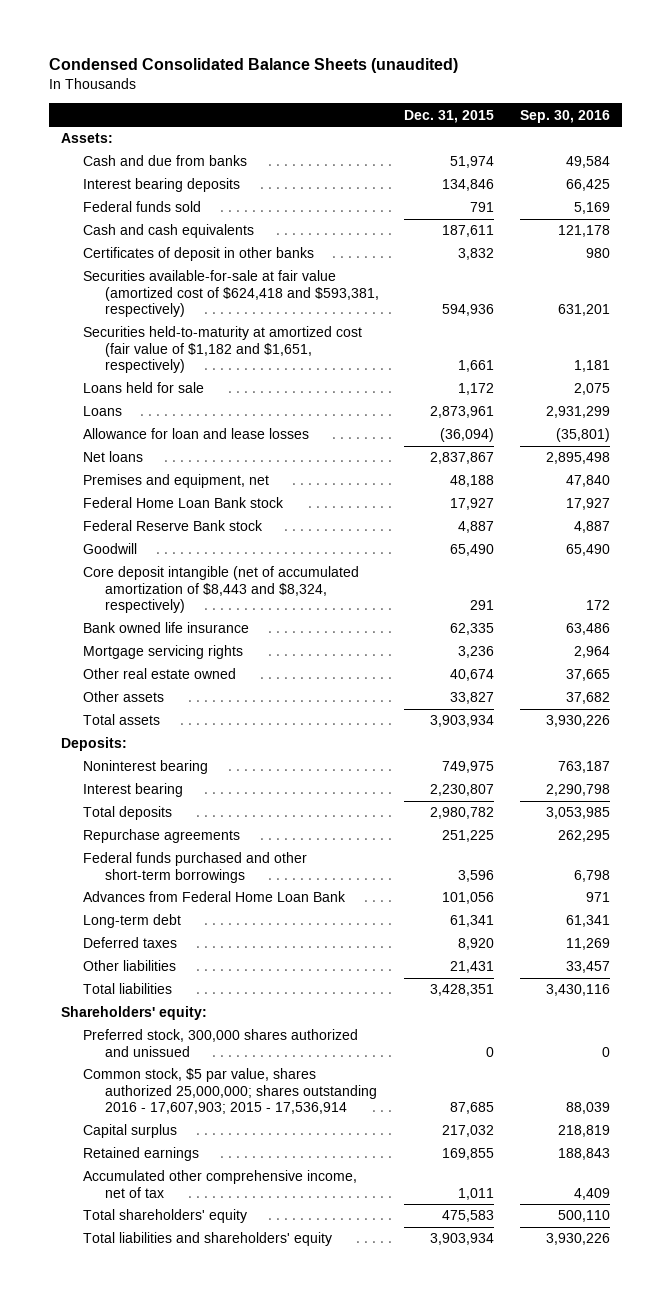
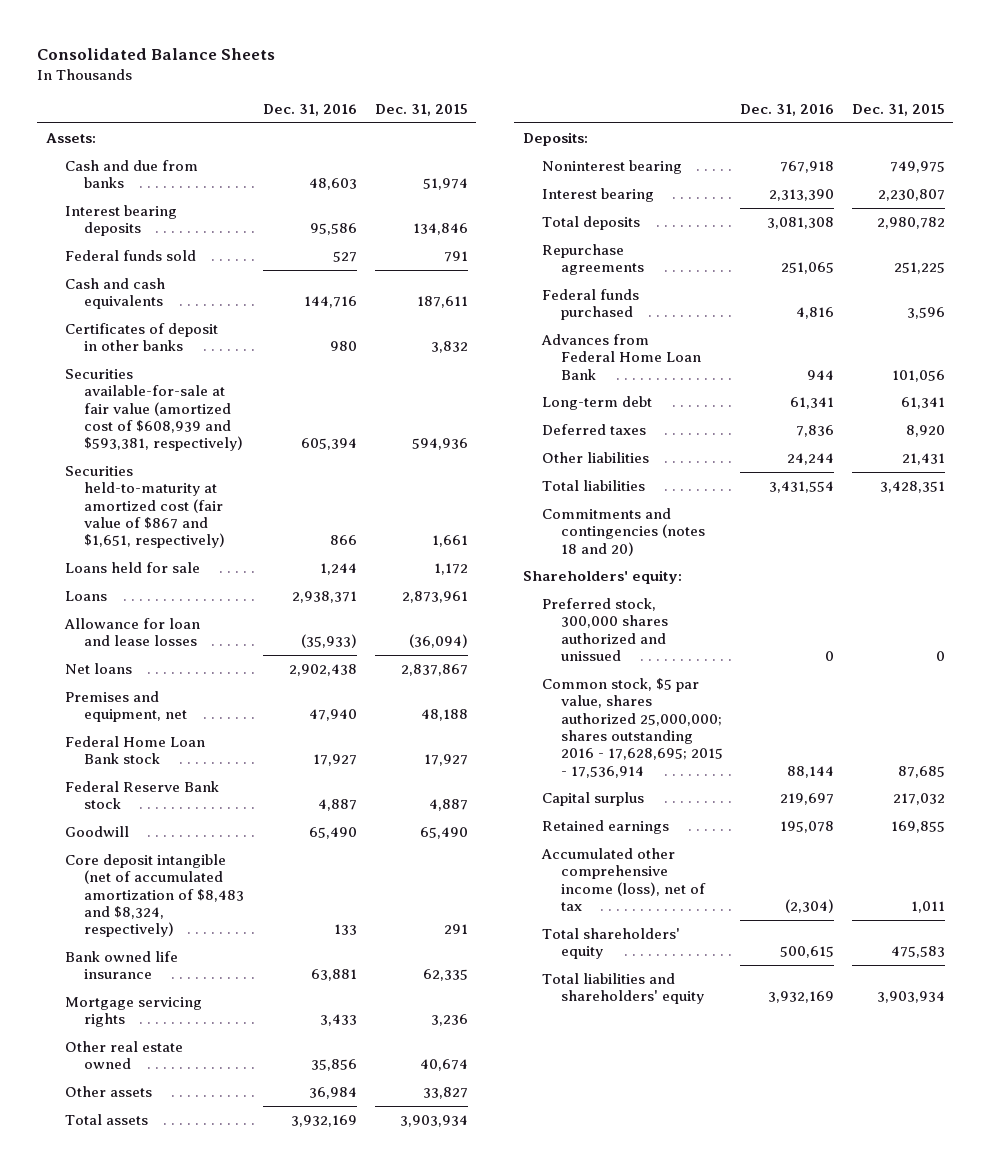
- Condensed Consolidated Balance Sheets (unaudited)
+ Consolidated Balance Sheets
- | Dec. 31, 2015 | Sep. 30, 2016
+ | Dec. 31, 2016 | Dec. 31, 2015
- Securities available-for-sale at fair value (amortized cost of $624,418 and $593,381, respectively) | 594,936 | 631,201
- Securities held-to-maturity at amortized cost (fair value of $1,182 and $1,651, respectively) | 1,661 | 1,181
+ Securities available-for-sale at fair value (amortized cost of $608,939 and $593,381, respectively) | 605,394 | 594,936
+ Securities held-to-maturity at amortized cost (fair value of $867 and $1,651, respectively) | 866 | 1,661
- Core deposit intangible (net of accumulated amortization of $8,443 and $8,324, respectively) | 291 | 172
+ Core deposit intangible (net of accumulated amortization of $8,483 and $8,324, respectively) | 133 | 291
- Federal funds purchased and other short-term borrowings | 3,596 | 6,798
+ Federal funds purchased | 4,816 | 3,596
+ Commitments and contingencies (notes 18 and 20)
- Common stock, $5 par value, shares authorized 25,000,000; shares outstanding 2016 - 17,607,903; 2015 - 17,536,914 | 87,685 | 88,039
+ Common stock, $5 par value, shares authorized 25,000,000; shares outstanding 2016 - 17,628,695; 2015 - 17,536,914 | 88,144 | 87,685
- Accumulated other comprehensive income, net of tax | 1,011 | 4,409
+ Accumulated other comprehensive income (loss), net of tax | (2,304) | 1,011

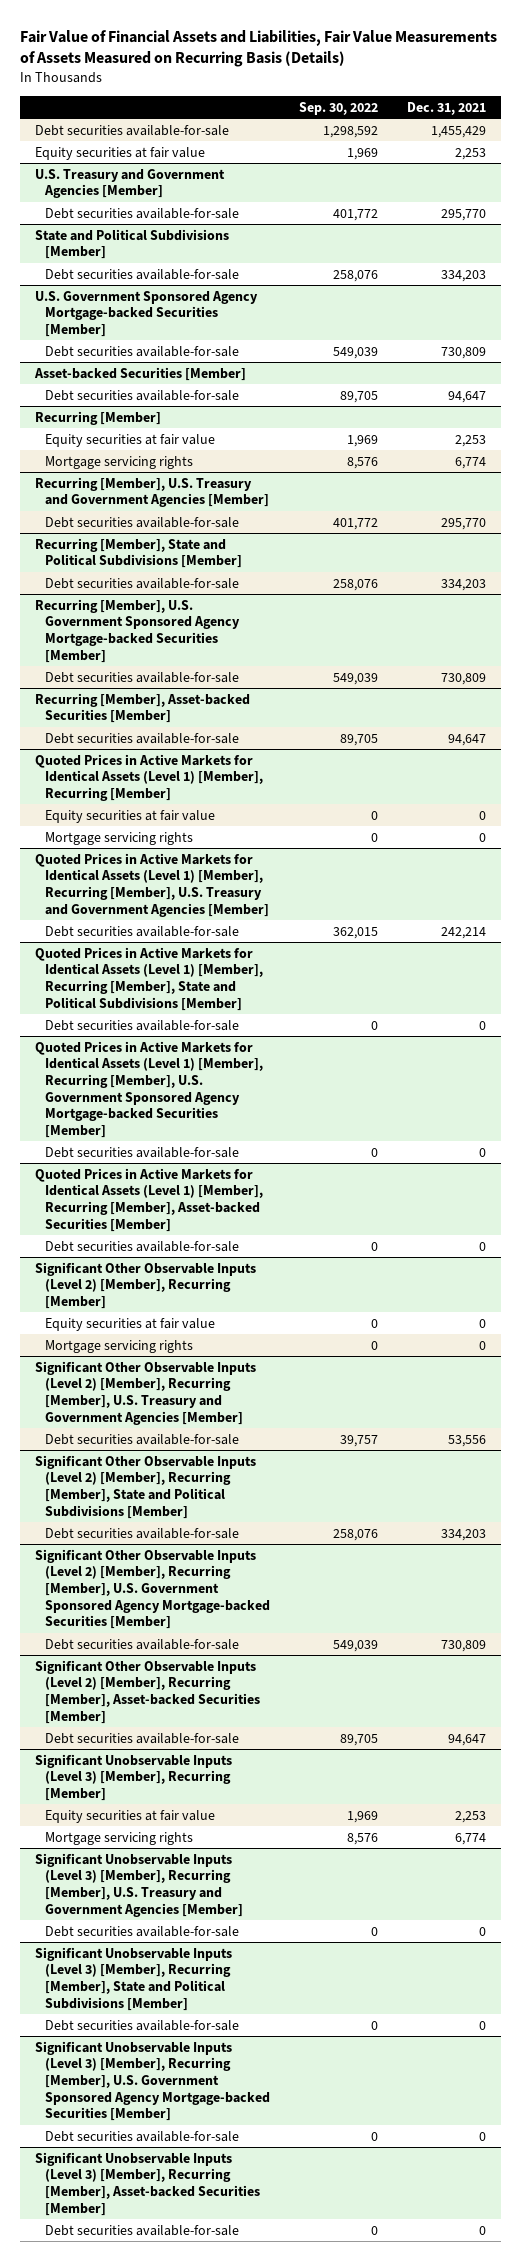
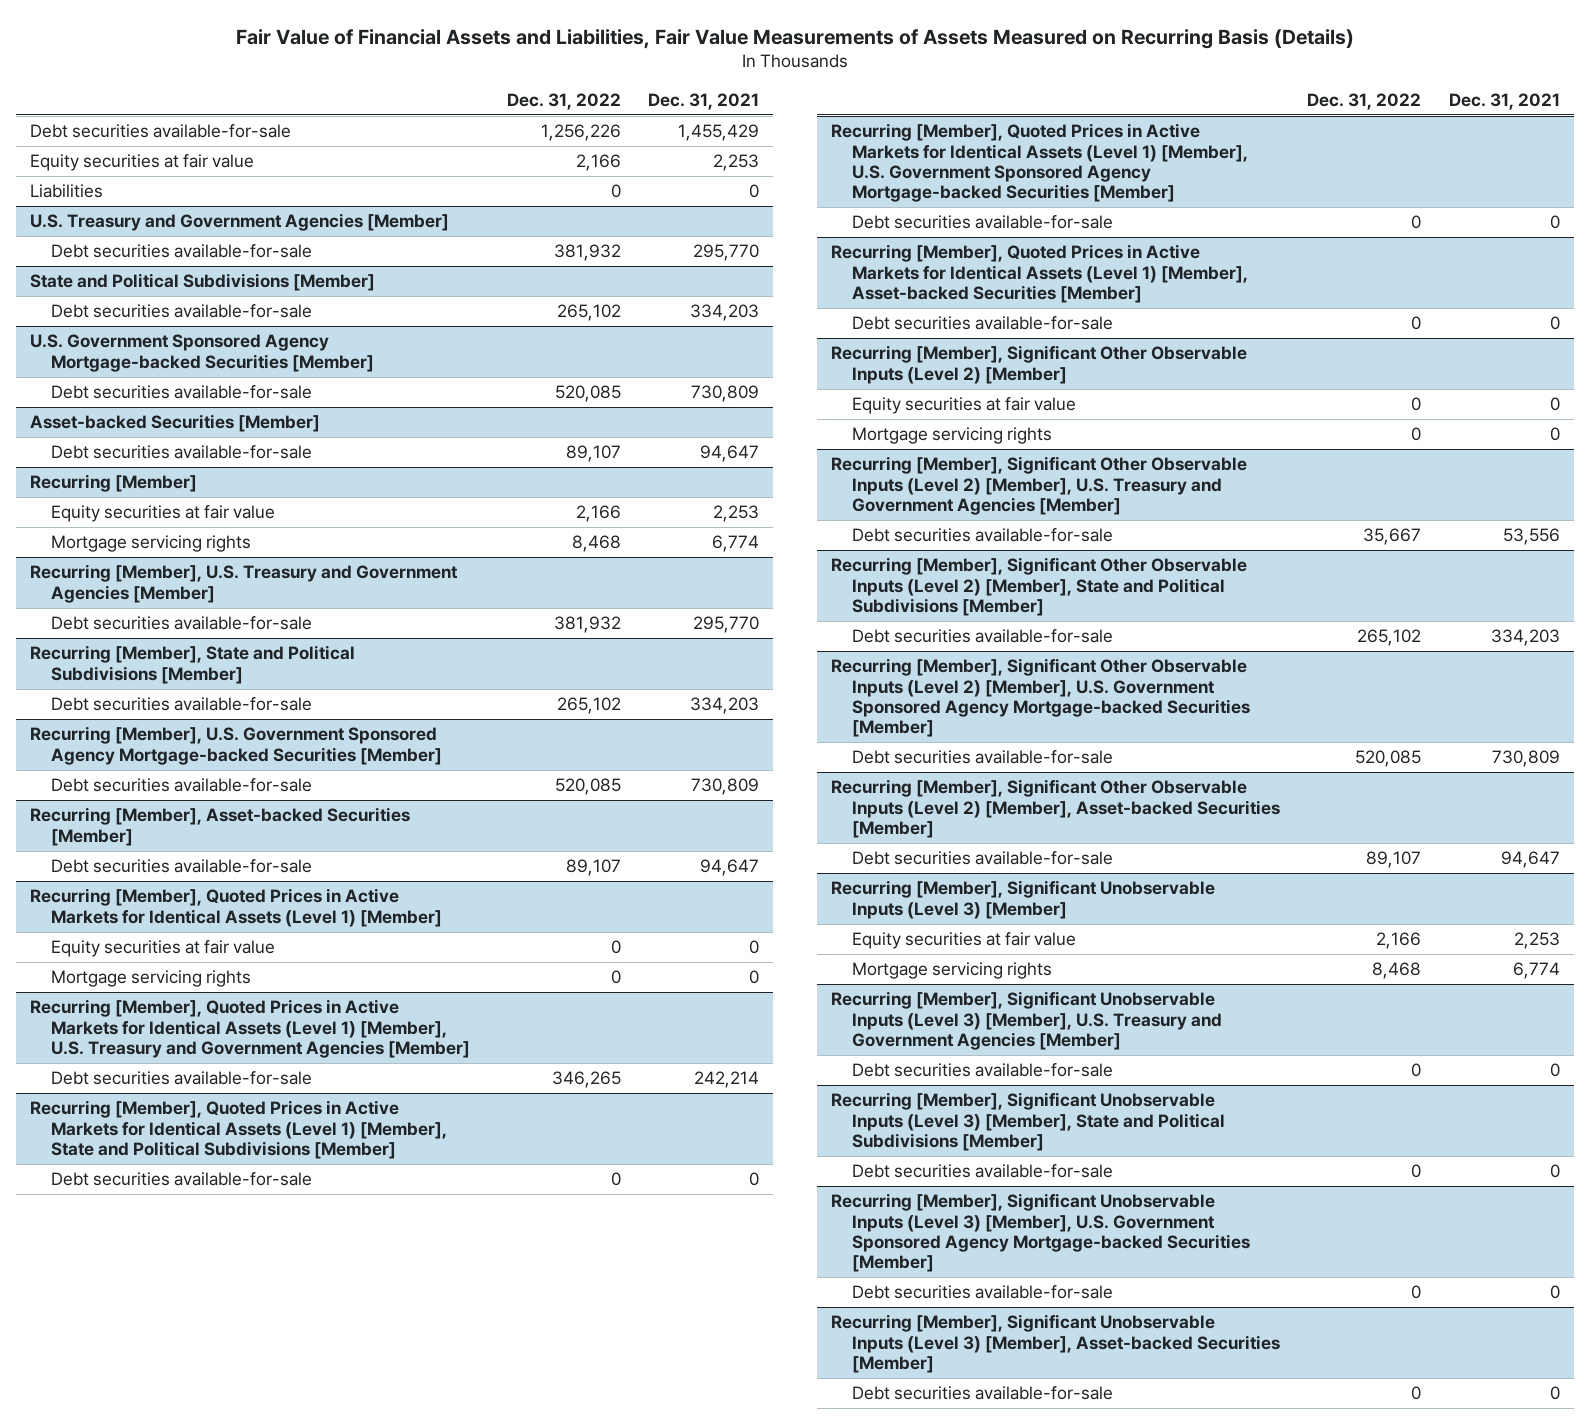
- | Sep. 30, 2022 | Dec. 31, 2021
+ | Dec. 31, 2022 | Dec. 31, 2021
+ Liabilities | 0 | 0
- Quoted Prices in Active Markets for Identical Assets (Level 1) [Member], Recurring [Member]
+ Recurring [Member], Quoted Prices in Active Markets for Identical Assets (Level 1) [Member]
- Quoted Prices in Active Markets for Identical Assets (Level 1) [Member], Recurring [Member], U.S. Treasury and Government Agencies [Member]
+ Recurring [Member], Quoted Prices in Active Markets for Identical Assets (Level 1) [Member], U.S. Treasury and Government Agencies [Member]
- Quoted Prices in Active Markets for Identical Assets (Level 1) [Member], Recurring [Member], State and Political Subdivisions [Member]
+ Recurring [Member], Quoted Prices in Active Markets for Identical Assets (Level 1) [Member], State and Political Subdivisions [Member]
- Quoted Prices in Active Markets for Identical Assets (Level 1) [Member], Recurring [Member], U.S. Government Sponsored Agency Mortgage-backed Securities [Member]
+ Recurring [Member], Quoted Prices in Active Markets for Identical Assets (Level 1) [Member], U.S. Government Sponsored Agency Mortgage-backed Securities [Member]
- Quoted Prices in Active Markets for Identical Assets (Level 1) [Member], Recurring [Member], Asset-backed Securities [Member]
+ Recurring [Member], Quoted Prices in Active Markets for Identical Assets (Level 1) [Member], Asset-backed Securities [Member]
- Significant Other Observable Inputs (Level 2) [Member], Recurring [Member]
+ Recurring [Member], Significant Other Observable Inputs (Level 2) [Member]
- Significant Other Observable Inputs (Level 2) [Member], Recurring [Member], U.S. Treasury and Government Agencies [Member]
+ Recurring [Member], Significant Other Observable Inputs (Level 2) [Member], U.S. Treasury and Government Agencies [Member]
- Significant Other Observable Inputs (Level 2) [Member], Recurring [Member], State and Political Subdivisions [Member]
+ Recurring [Member], Significant Other Observable Inputs (Level 2) [Member], State and Political Subdivisions [Member]
- Significant Other Observable Inputs (Level 2) [Member], Recurring [Member], U.S. Government Sponsored Agency Mortgage-backed Securities [Member]
+ Recurring [Member], Significant Other Observable Inputs (Level 2) [Member], U.S. Government Sponsored Agency Mortgage-backed Securities [Member]
- Significant Other Observable Inputs (Level 2) [Member], Recurring [Member], Asset-backed Securities [Member]
+ Recurring [Member], Significant Other Observable Inputs (Level 2) [Member], Asset-backed Securities [Member]
- Significant Unobservable Inputs (Level 3) [Member], Recurring [Member]
+ Recurring [Member], Significant Unobservable Inputs (Level 3) [Member]
- Significant Unobservable Inputs (Level 3) [Member], Recurring [Member], U.S. Treasury and Government Agencies [Member]
+ Recurring [Member], Significant Unobservable Inputs (Level 3) [Member], U.S. Treasury and Government Agencies [Member]
- Significant Unobservable Inputs (Level 3) [Member], Recurring [Member], State and Political Subdivisions [Member]
+ Recurring [Member], Significant Unobservable Inputs (Level 3) [Member], State and Political Subdivisions [Member]
- Significant Unobservable Inputs (Level 3) [Member], Recurring [Member], U.S. Government Sponsored Agency Mortgage-backed Securities [Member]
+ Recurring [Member], Significant Unobservable Inputs (Level 3) [Member], U.S. Government Sponsored Agency Mortgage-backed Securities [Member]
- Significant Unobservable Inputs (Level 3) [Member], Recurring [Member], Asset-backed Securities [Member]
+ Recurring [Member], Significant Unobservable Inputs (Level 3) [Member], Asset-backed Securities [Member]

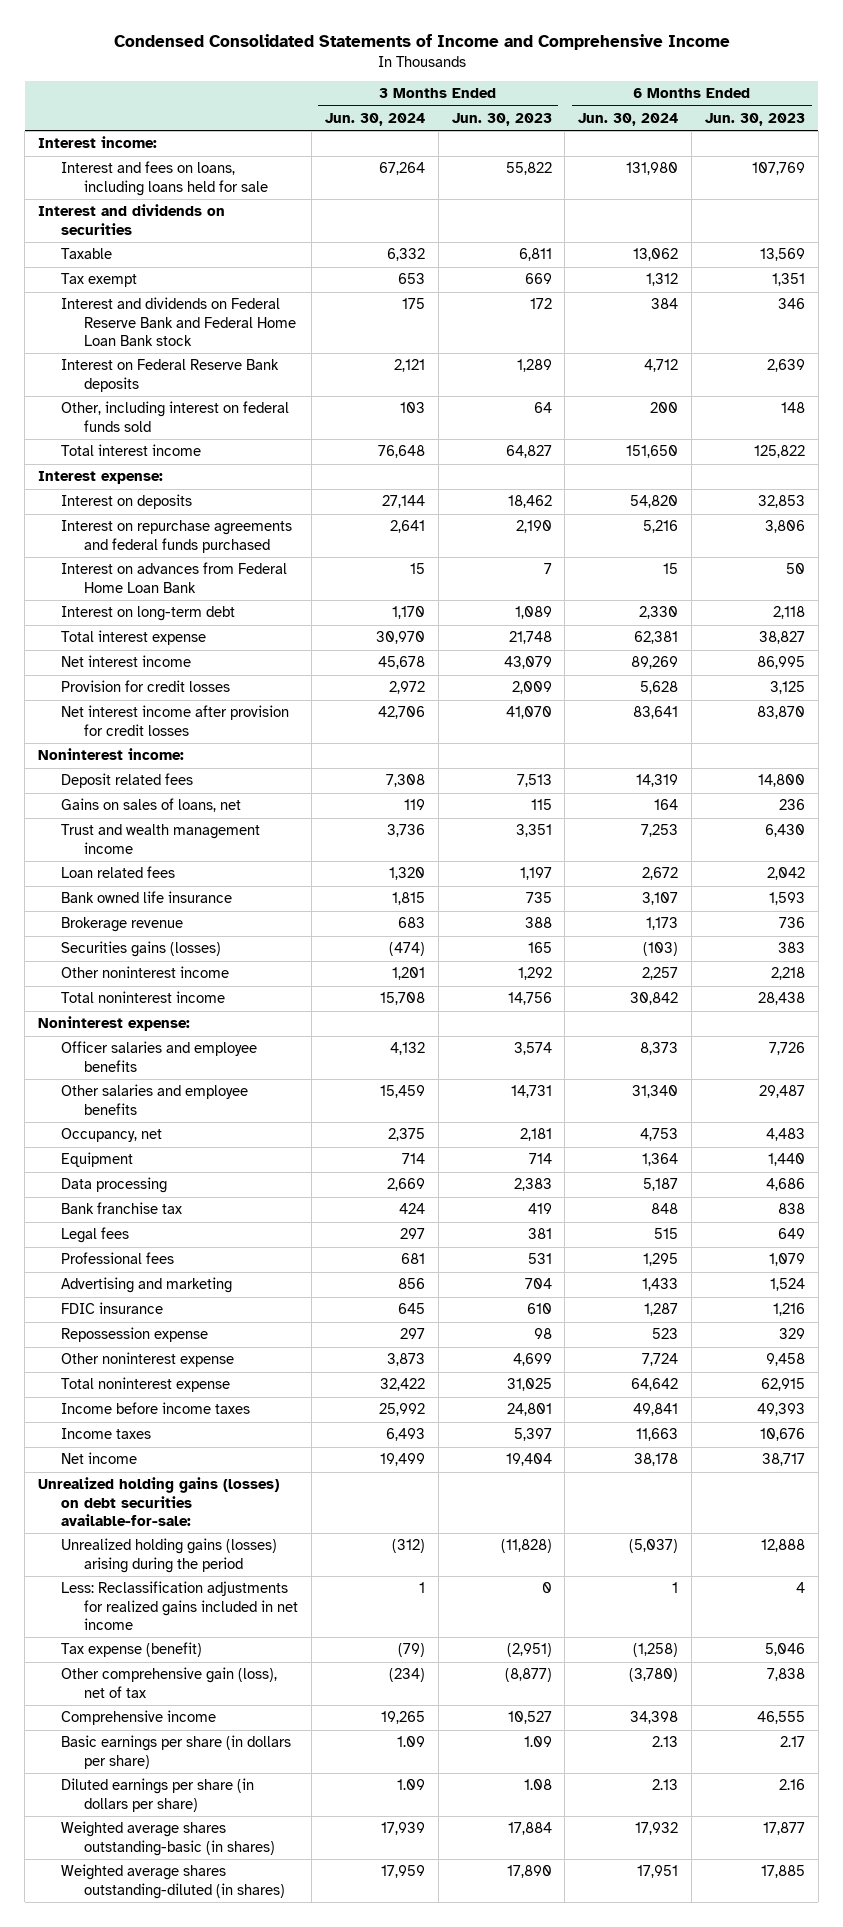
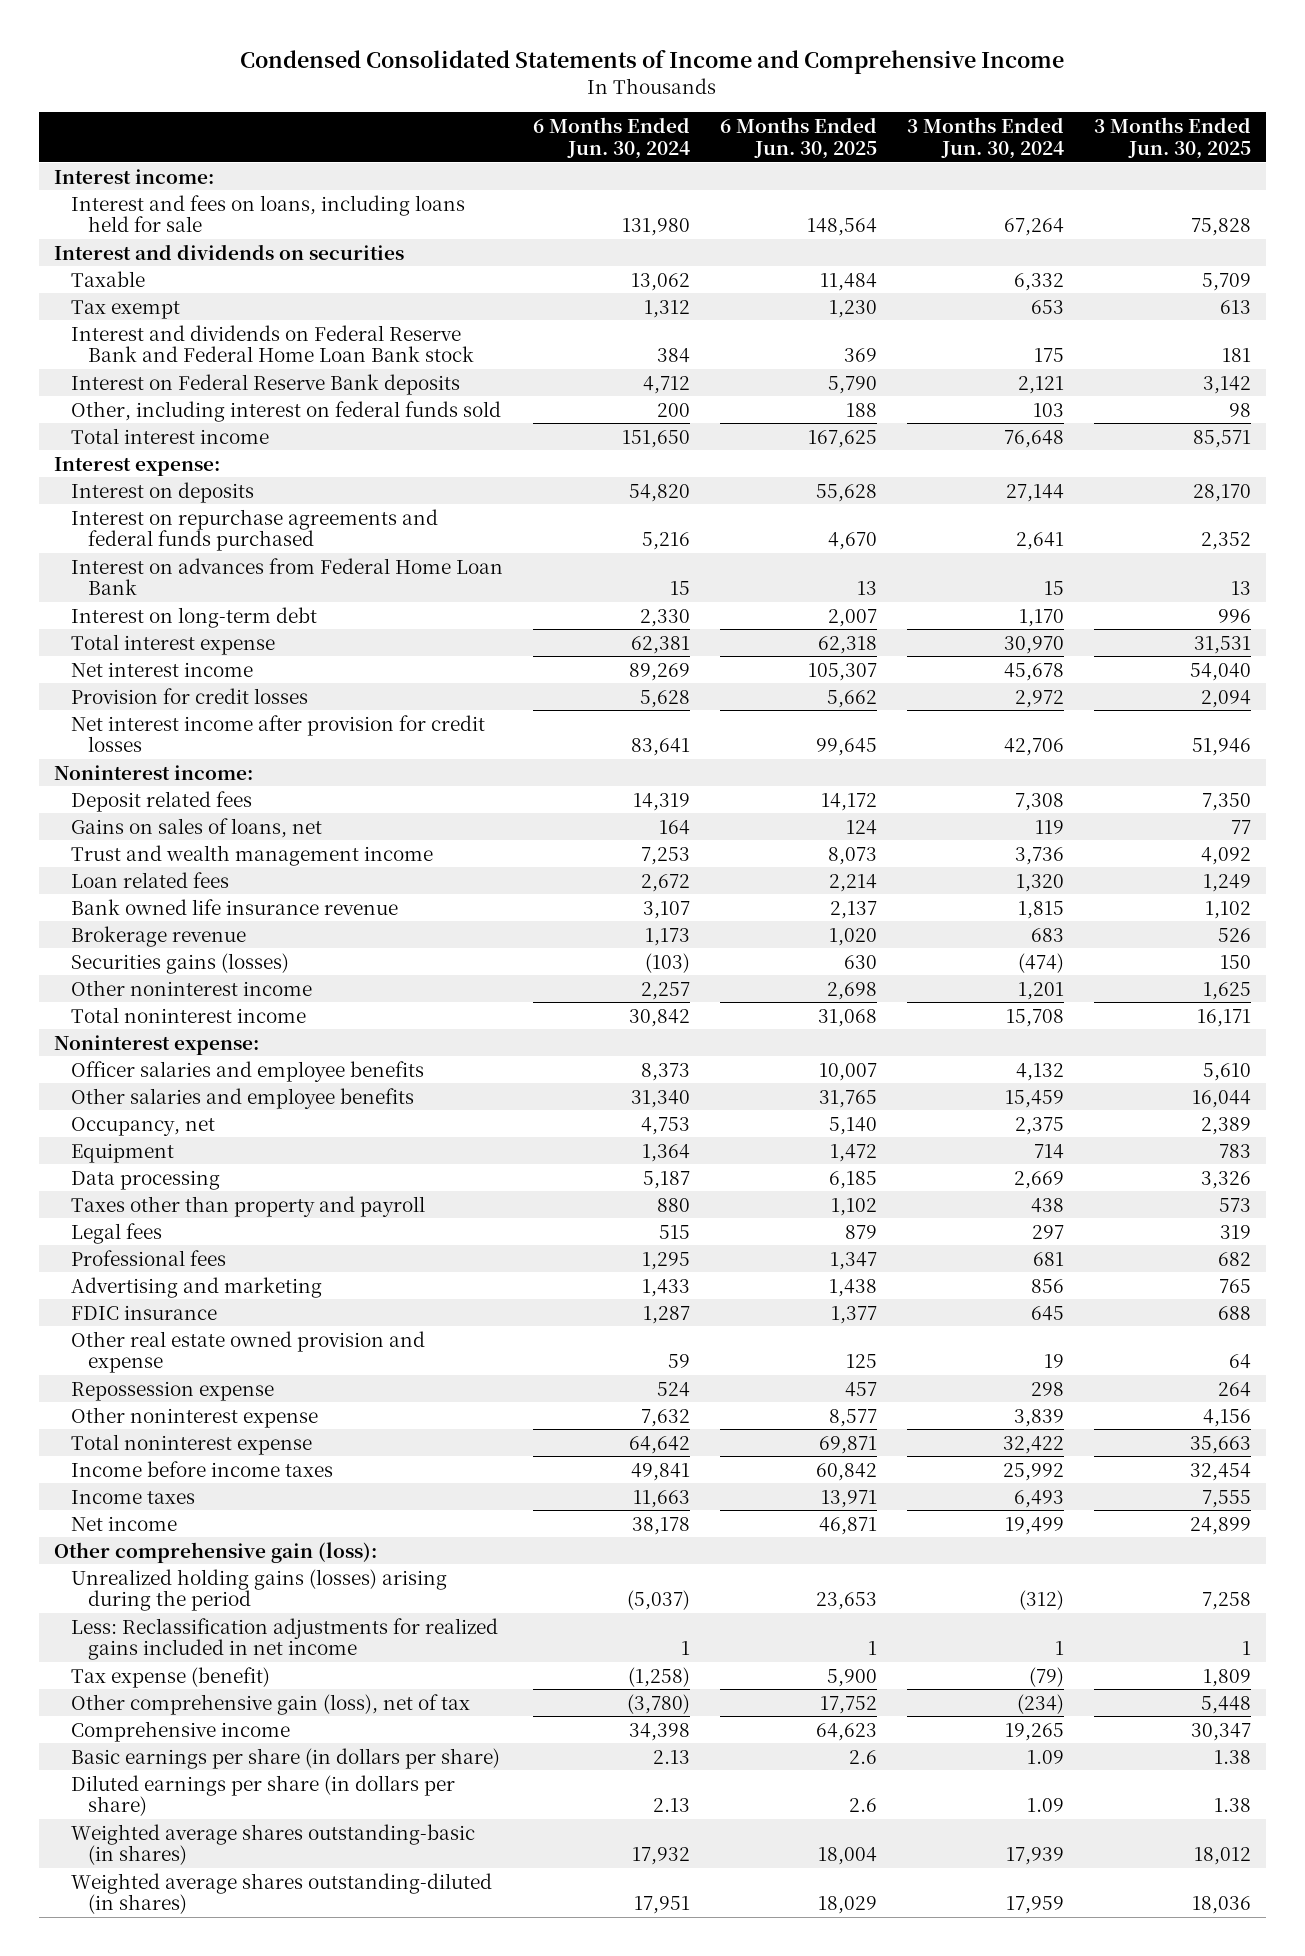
- | 3 Months Ended Jun. 30, 2024 | 3 Months Ended Jun. 30, 2023 | 6 Months Ended Jun. 30, 2024 | 6 Months Ended Jun. 30, 2023
+ | 6 Months Ended Jun. 30, 2024 | 6 Months Ended Jun. 30, 2025 | 3 Months Ended Jun. 30, 2024 | 3 Months Ended Jun. 30, 2025
- Bank owned life insurance | 1,815 | 735 | 3,107 | 1,593
+ Bank owned life insurance revenue | 3,107 | 2,137 | 1,815 | 1,102
- Bank franchise tax | 424 | 419 | 848 | 838
+ Taxes other than property and payroll | 880 | 1,102 | 438 | 573
- Repossession expense | 297 | 98 | 523 | 329
- Other noninterest expense | 3,873 | 4,699 | 7,724 | 9,458
+ Other real estate owned provision and expense | 59 | 125 | 19 | 64
+ Repossession expense | 524 | 457 | 298 | 264
+ Other noninterest expense | 7,632 | 8,577 | 3,839 | 4,156
- Unrealized holding gains (losses) on debt securities available-for-sale:
+ Other comprehensive gain (loss):

